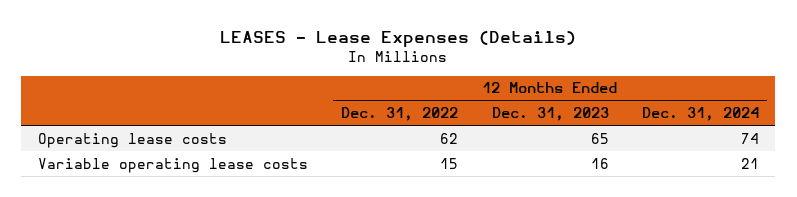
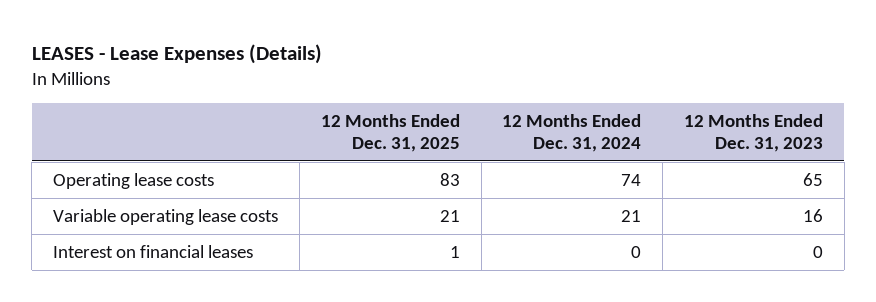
- | 12 Months Ended Dec. 31, 2022 | 12 Months Ended Dec. 31, 2023 | 12 Months Ended Dec. 31, 2024
+ | 12 Months Ended Dec. 31, 2025 | 12 Months Ended Dec. 31, 2024 | 12 Months Ended Dec. 31, 2023
+ Interest on financial leases | 1 | 0 | 0

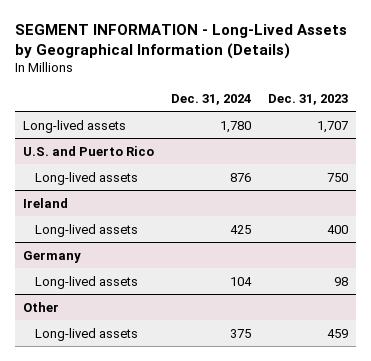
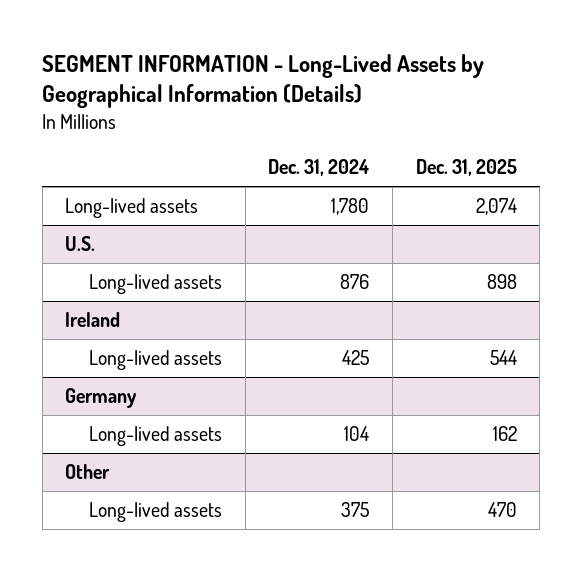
- | Dec. 31, 2024 | Dec. 31, 2023
+ | Dec. 31, 2024 | Dec. 31, 2025
- U.S. and Puerto Rico
+ U.S.

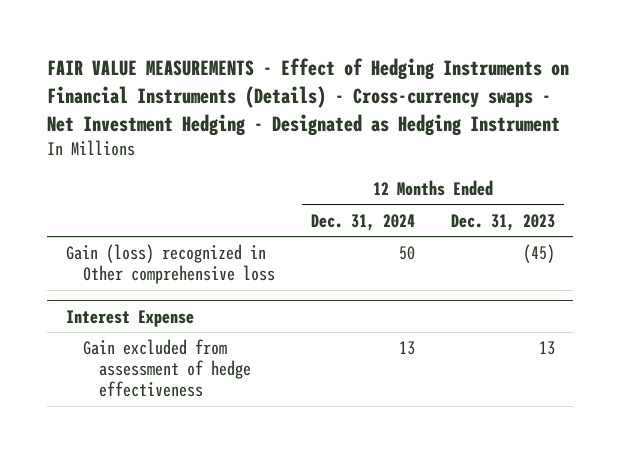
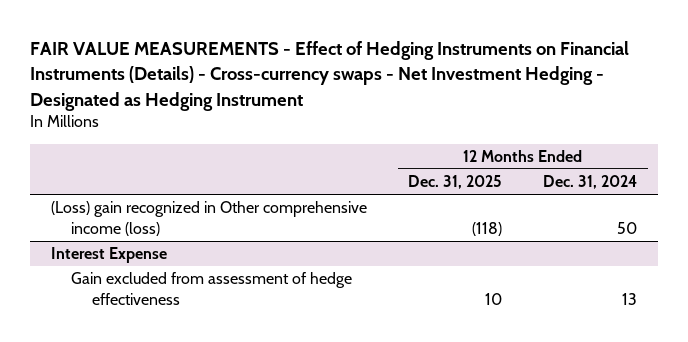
- | 12 Months Ended Dec. 31, 2024 | 12 Months Ended Dec. 31, 2023
+ | 12 Months Ended Dec. 31, 2025 | 12 Months Ended Dec. 31, 2024
- Gain (loss) recognized in Other comprehensive loss | 50 | (45)
+ (Loss) gain recognized in Other comprehensive income (loss) | (118) | 50

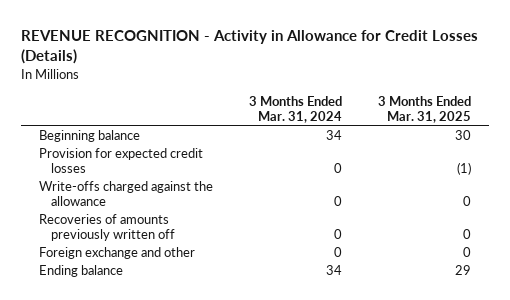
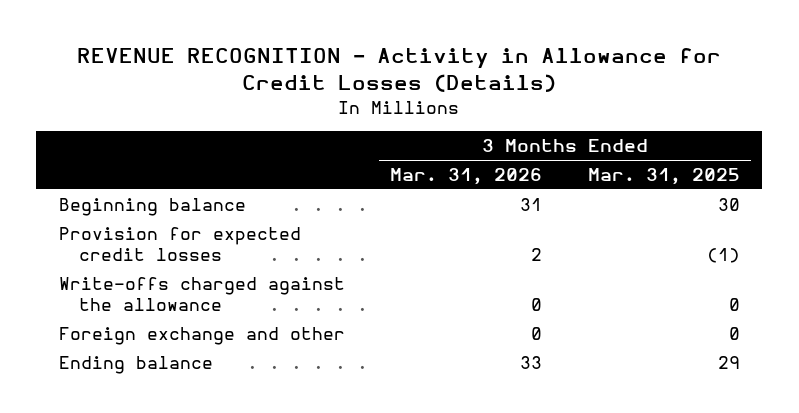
- | 3 Months Ended Mar. 31, 2024 | 3 Months Ended Mar. 31, 2025
+ | 3 Months Ended Mar. 31, 2026 | 3 Months Ended Mar. 31, 2025
- Recoveries of amounts previously written off | 0 | 0

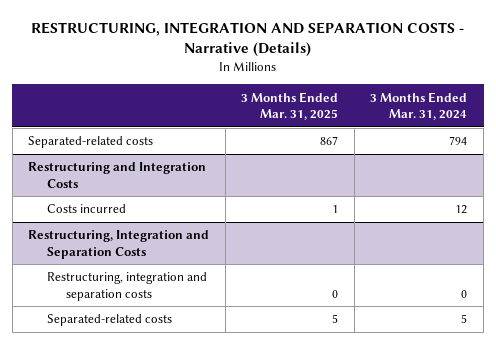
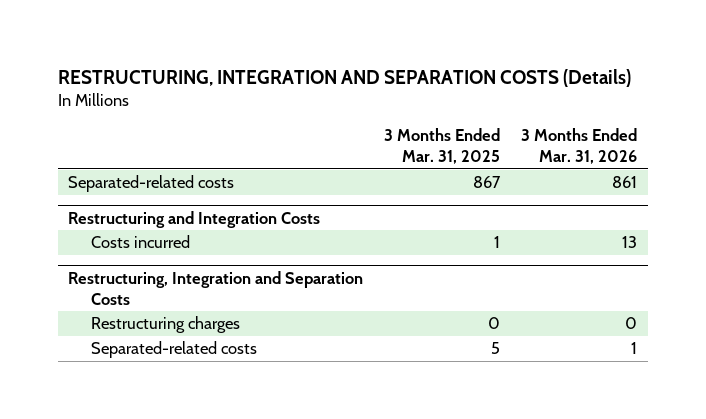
- RESTRUCTURING, INTEGRATION AND SEPARATION COSTS - Narrative (Details)
+ RESTRUCTURING, INTEGRATION AND SEPARATION COSTS (Details)
- | 3 Months Ended Mar. 31, 2025 | 3 Months Ended Mar. 31, 2024
+ | 3 Months Ended Mar. 31, 2025 | 3 Months Ended Mar. 31, 2026
@ Restructuring, Integration and Separation Costs
- Restructuring, integration and separation costs | 0 | 0
+ Restructuring charges | 0 | 0

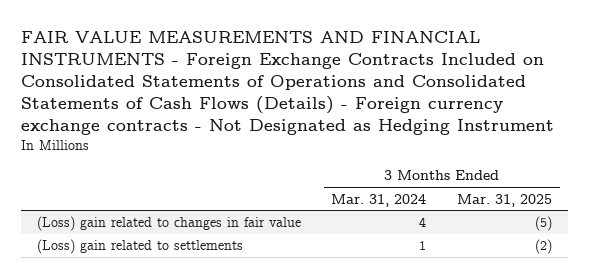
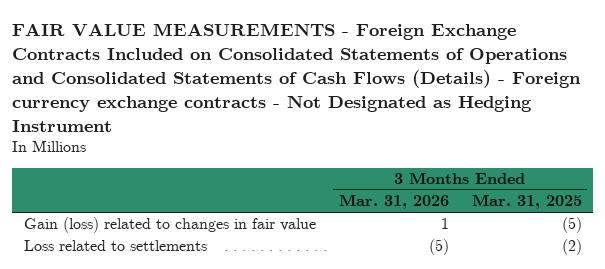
- FAIR VALUE MEASUREMENTS AND FINANCIAL INSTRUMENTS - Foreign Exchange Contracts Included on Consolidated Statements of Operations and Consolidated Statements of Cash Flows (Details) - Foreign currency exchange contracts - Not Designated as Hedging Instrument
+ FAIR VALUE MEASUREMENTS - Foreign Exchange Contracts Included on Consolidated Statements of Operations and Consolidated Statements of Cash Flows (Details) - Foreign currency exchange contracts - Not Designated as Hedging Instrument
- | 3 Months Ended Mar. 31, 2024 | 3 Months Ended Mar. 31, 2025
+ | 3 Months Ended Mar. 31, 2026 | 3 Months Ended Mar. 31, 2025
- (Loss) gain related to changes in fair value | 4 | (5)
- (Loss) gain related to settlements | 1 | (2)
+ Gain (loss) related to changes in fair value | 1 | (5)
+ Loss related to settlements | (5) | (2)

